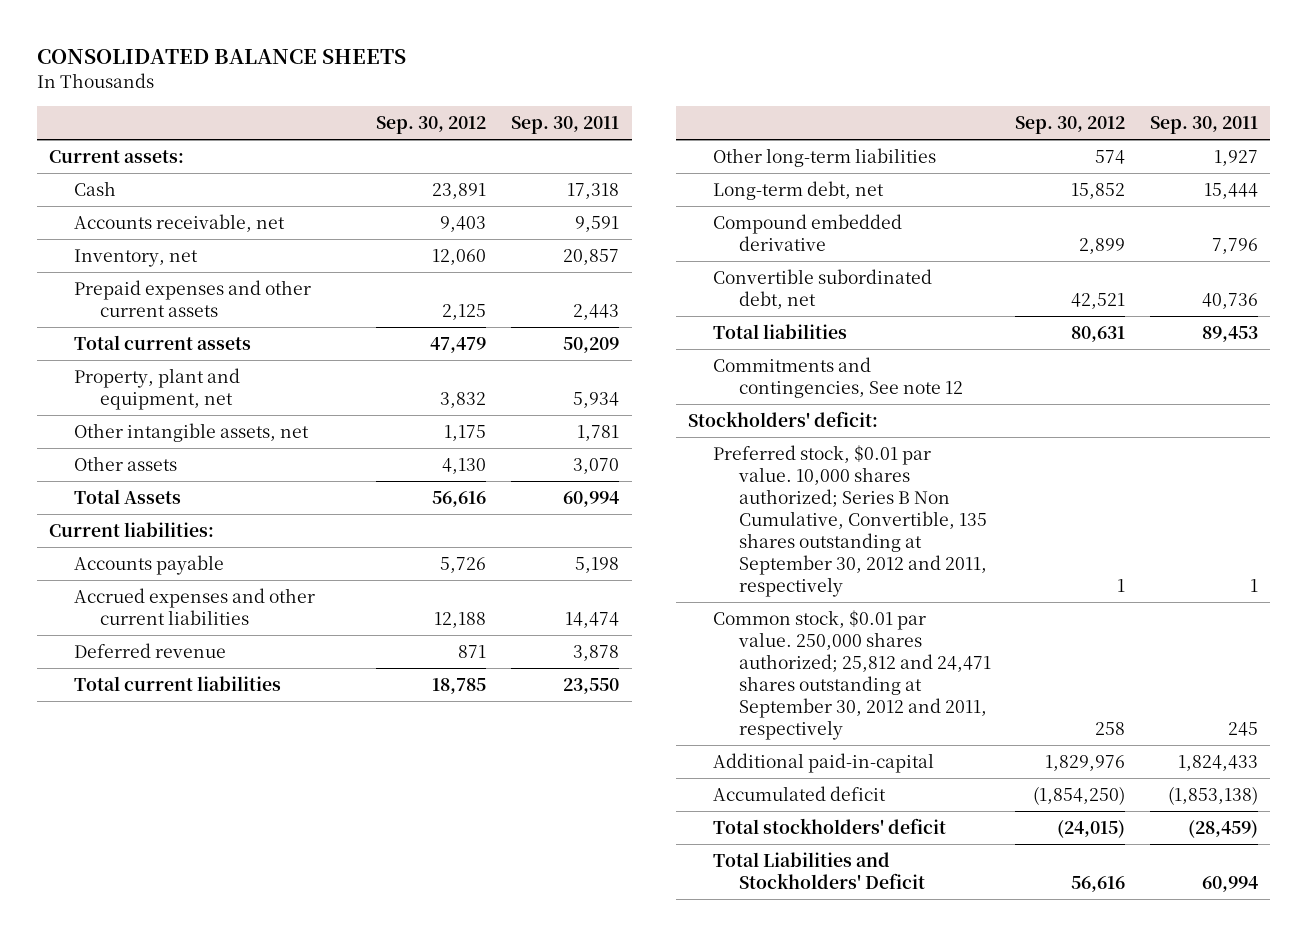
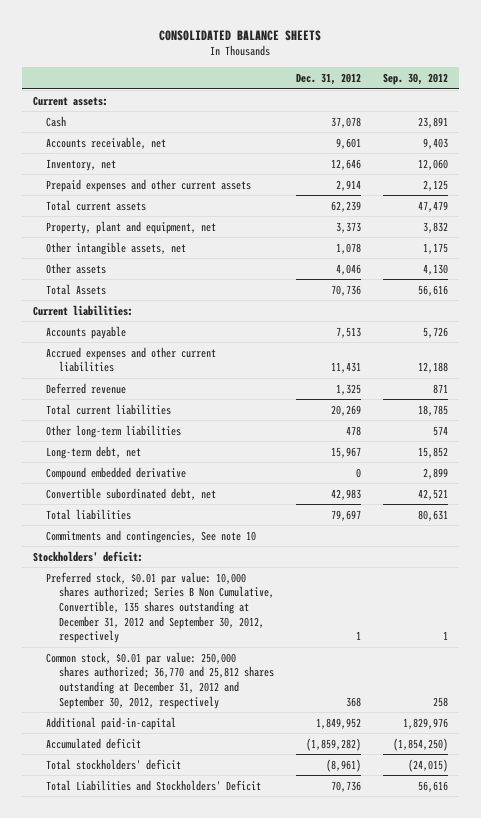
- | Sep. 30, 2012 | Sep. 30, 2011
+ | Dec. 31, 2012 | Sep. 30, 2012
- Commitments and contingencies, See note 12
+ Commitments and contingencies, See note 10
- Preferred stock, $0.01 par value. 10,000 shares authorized; Series B Non Cumulative, Convertible, 135 shares outstanding at September 30, 2012 and 2011, respectively | 1 | 1
- Common stock, $0.01 par value. 250,000 shares authorized; 25,812 and 24,471 shares outstanding at September 30, 2012 and 2011, respectively | 258 | 245
+ Preferred stock, $0.01 par value: 10,000 shares authorized; Series B Non Cumulative, Convertible, 135 shares outstanding at December 31, 2012 and September 30, 2012, respectively | 1 | 1
+ Common stock, $0.01 par value: 250,000 shares authorized; 36,770 and 25,812 shares outstanding at December 31, 2012 and September 30, 2012, respectively | 368 | 258

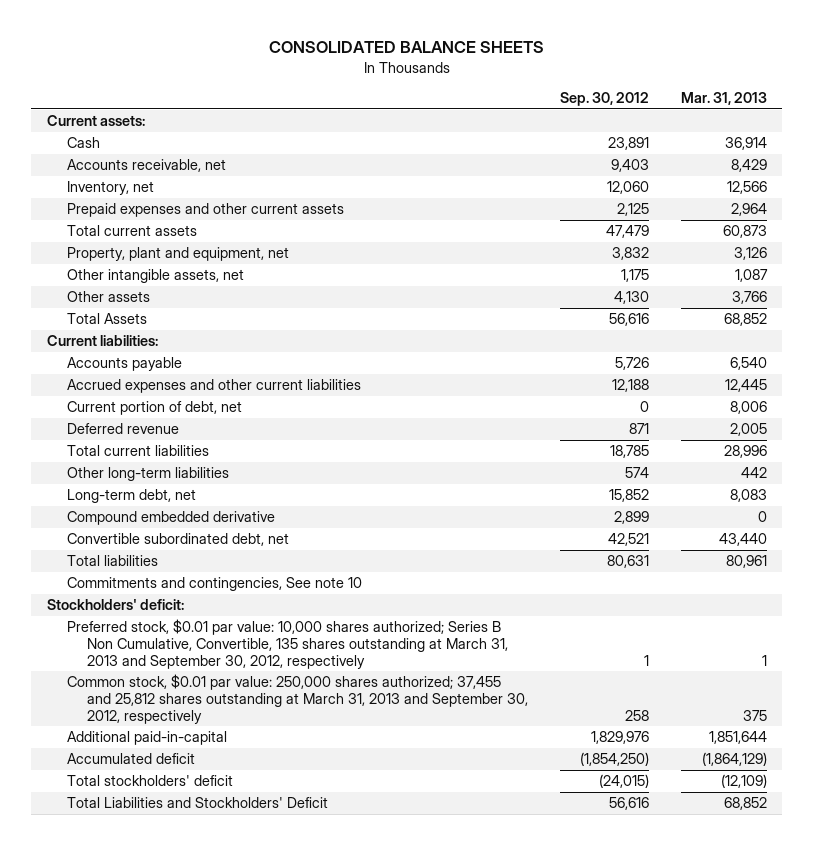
- | Dec. 31, 2012 | Sep. 30, 2012
+ | Sep. 30, 2012 | Mar. 31, 2013
+ Current portion of debt, net | 0 | 8,006
- Preferred stock, $0.01 par value: 10,000 shares authorized; Series B Non Cumulative, Convertible, 135 shares outstanding at December 31, 2012 and September 30, 2012, respectively | 1 | 1
- Common stock, $0.01 par value: 250,000 shares authorized; 36,770 and 25,812 shares outstanding at December 31, 2012 and September 30, 2012, respectively | 368 | 258
+ Preferred stock, $0.01 par value: 10,000 shares authorized; Series B Non Cumulative, Convertible, 135 shares outstanding at March 31, 2013 and September 30, 2012, respectively | 1 | 1
+ Common stock, $0.01 par value: 250,000 shares authorized; 37,455 and 25,812 shares outstanding at March 31, 2013 and September 30, 2012, respectively | 258 | 375

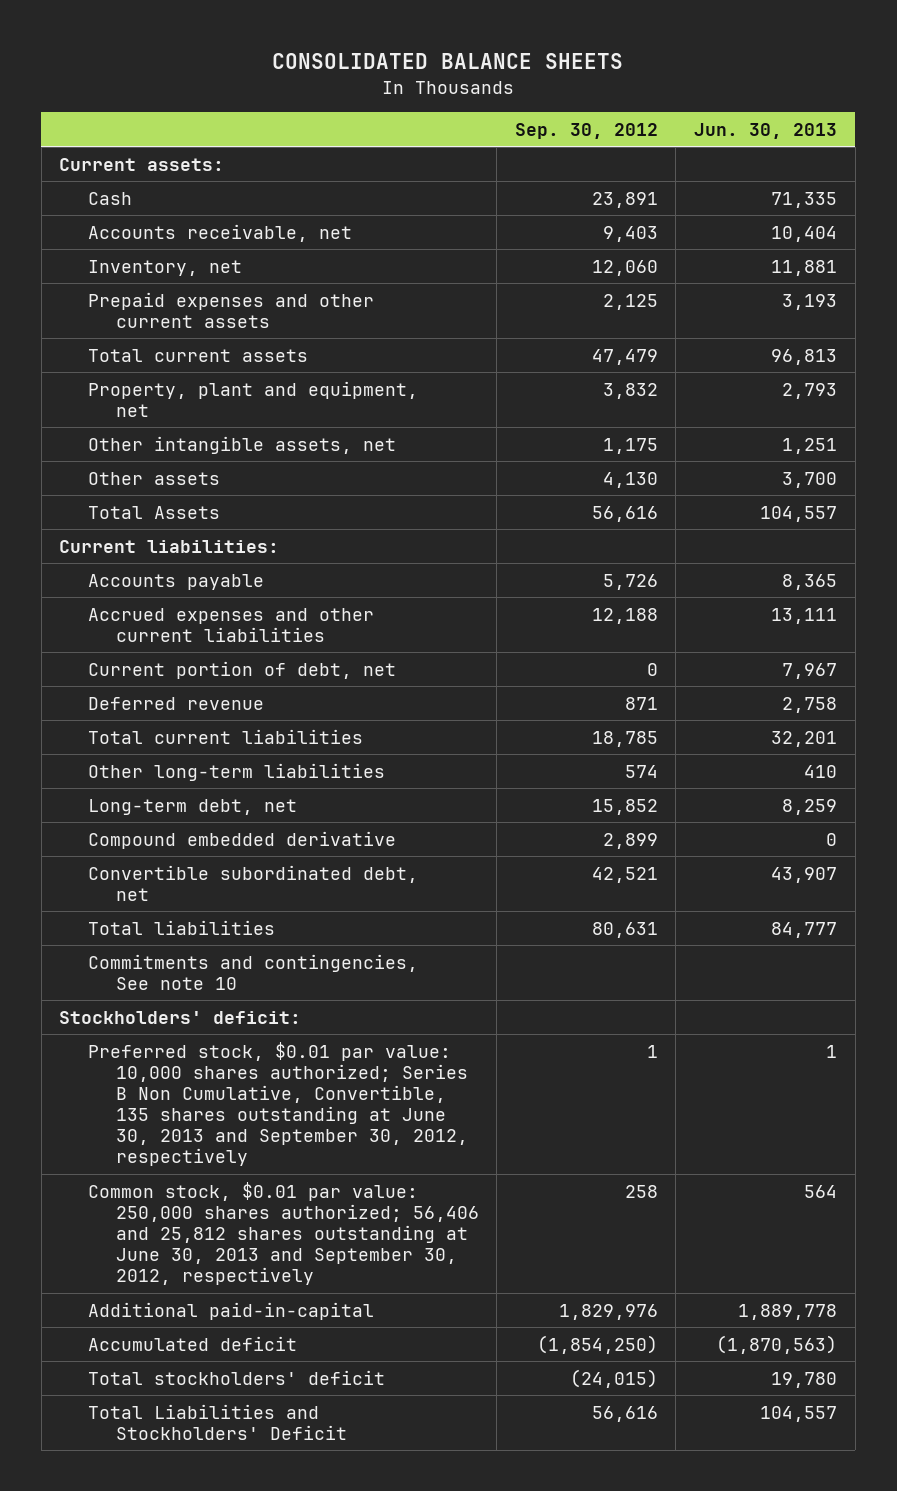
- | Sep. 30, 2012 | Mar. 31, 2013
+ | Sep. 30, 2012 | Jun. 30, 2013
- Preferred stock, $0.01 par value: 10,000 shares authorized; Series B Non Cumulative, Convertible, 135 shares outstanding at March 31, 2013 and September 30, 2012, respectively | 1 | 1
- Common stock, $0.01 par value: 250,000 shares authorized; 37,455 and 25,812 shares outstanding at March 31, 2013 and September 30, 2012, respectively | 258 | 375
+ Preferred stock, $0.01 par value: 10,000 shares authorized; Series B Non Cumulative, Convertible, 135 shares outstanding at June 30, 2013 and September 30, 2012, respectively | 1 | 1
+ Common stock, $0.01 par value: 250,000 shares authorized; 56,406 and 25,812 shares outstanding at June 30, 2013 and September 30, 2012, respectively | 258 | 564

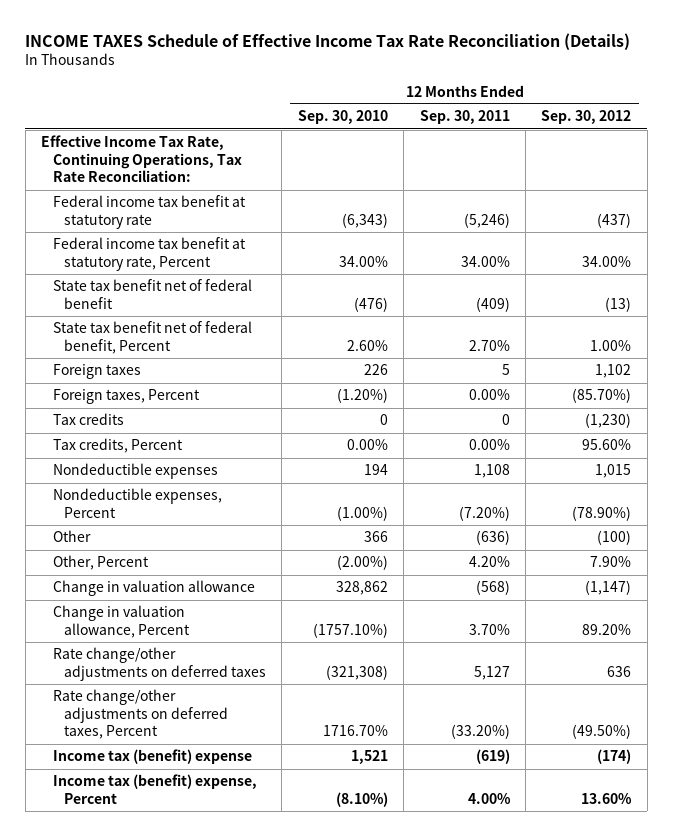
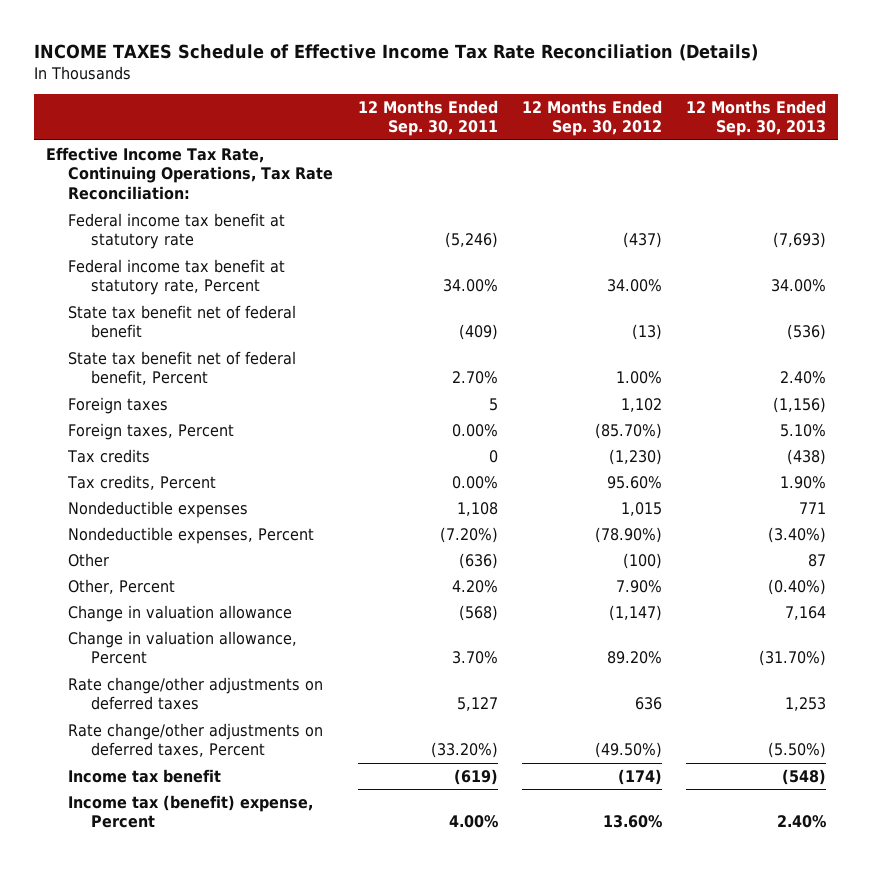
- | 12 Months Ended Sep. 30, 2010 | 12 Months Ended Sep. 30, 2011 | 12 Months Ended Sep. 30, 2012
+ | 12 Months Ended Sep. 30, 2011 | 12 Months Ended Sep. 30, 2012 | 12 Months Ended Sep. 30, 2013
- Income tax (benefit) expense | 1,521 | (619) | (174)
+ Income tax benefit | (619) | (174) | (548)

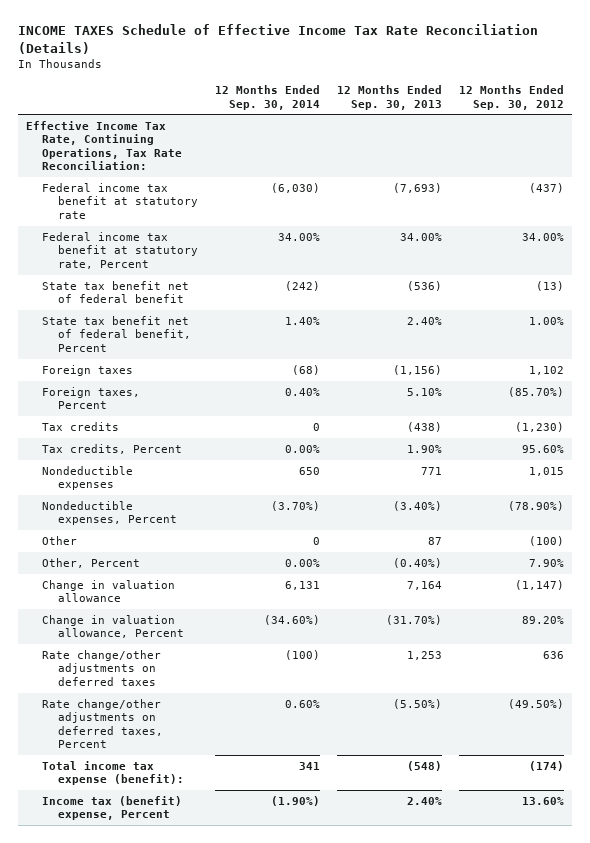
- | 12 Months Ended Sep. 30, 2011 | 12 Months Ended Sep. 30, 2012 | 12 Months Ended Sep. 30, 2013
+ | 12 Months Ended Sep. 30, 2014 | 12 Months Ended Sep. 30, 2013 | 12 Months Ended Sep. 30, 2012
- Income tax benefit | (619) | (174) | (548)
+ Total income tax expense (benefit): | 341 | (548) | (174)

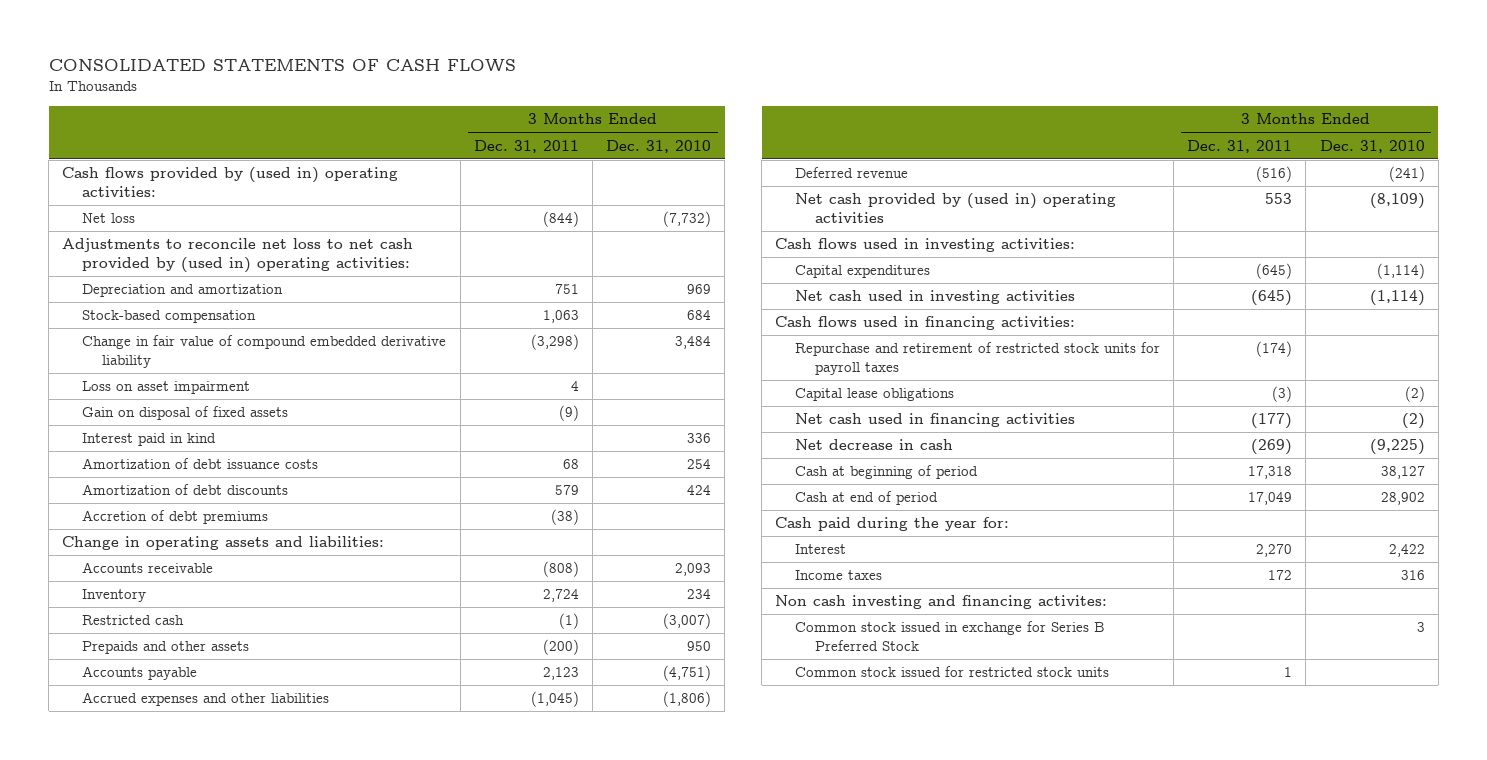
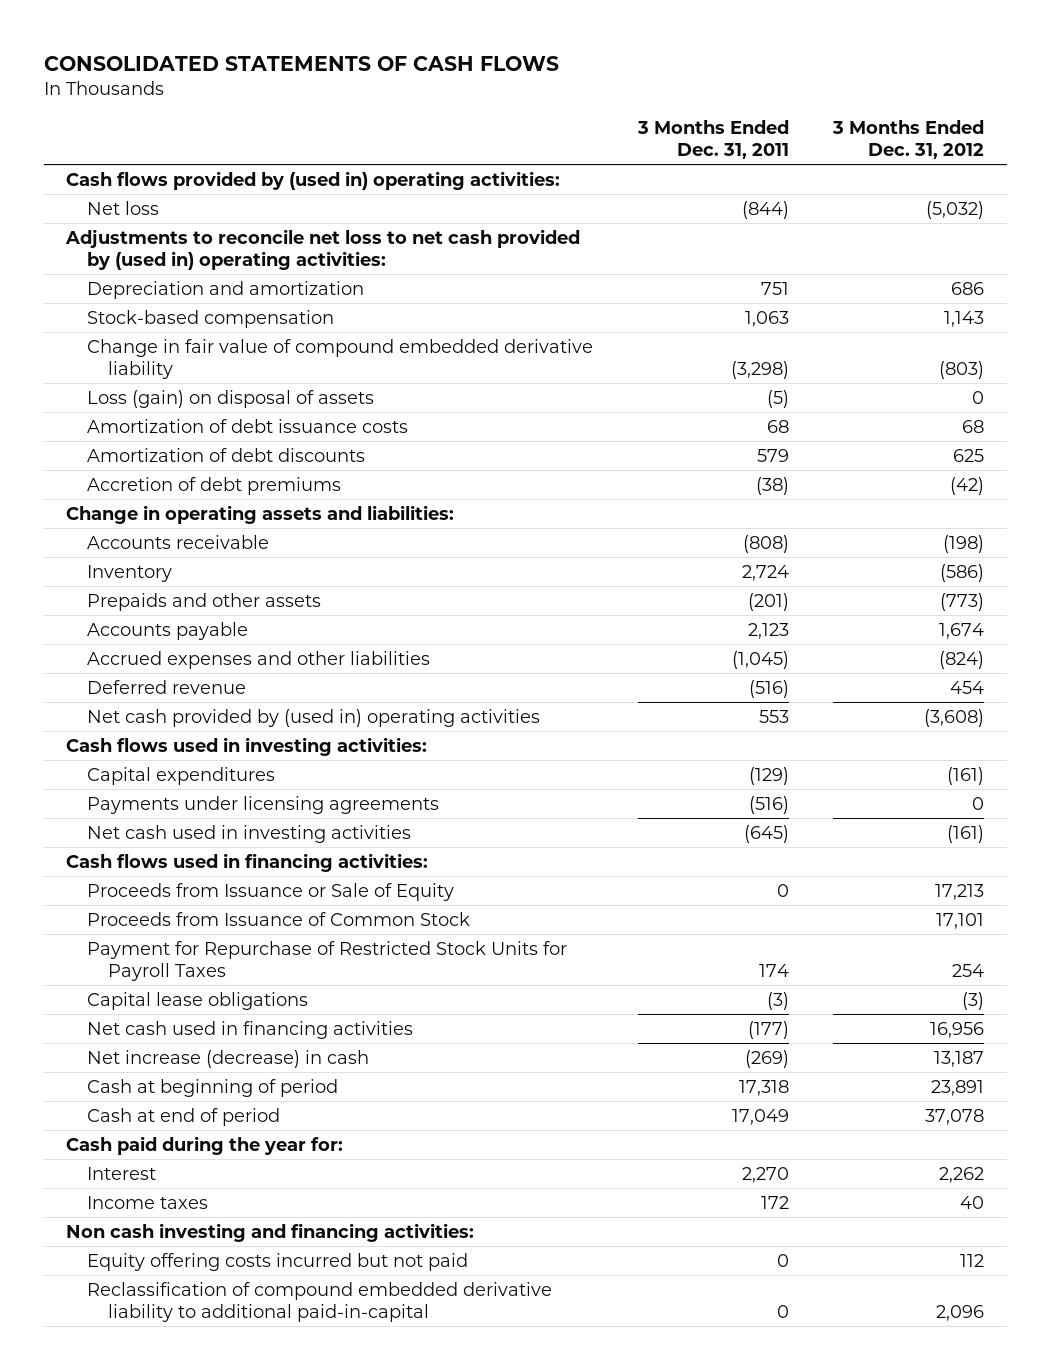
- | 3 Months Ended Dec. 31, 2011 | 3 Months Ended Dec. 31, 2010
+ | 3 Months Ended Dec. 31, 2011 | 3 Months Ended Dec. 31, 2012
- Loss on asset impairment | 4 |
- Gain on disposal of fixed assets | (9) |
- Interest paid in kind | | 336
+ Loss (gain) on disposal of assets | (5) | 0
- Restricted cash | (1) | (3,007)
- Prepaids and other assets | (200) | 950
+ Prepaids and other assets | (201) | (773)
- Capital expenditures | (645) | (1,114)
+ Capital expenditures | (129) | (161)
+ Payments under licensing agreements | (516) | 0
- Repurchase and retirement of restricted stock units for payroll taxes | (174) |
+ Proceeds from Issuance or Sale of Equity | 0 | 17,213
+ Proceeds from Issuance of Common Stock | | 17,101
+ Payment for Repurchase of Restricted Stock Units for Payroll Taxes | 174 | 254
- Net decrease in cash | (269) | (9,225)
+ Net increase (decrease) in cash | (269) | 13,187
- Non cash investing and financing activites:
- Common stock issued in exchange for Series B Preferred Stock | | 3
- Common stock issued for restricted stock units | 1 |
+ Non cash investing and financing activities:
+ Equity offering costs incurred but not paid | 0 | 112
+ Reclassification of compound embedded derivative liability to additional paid-in-capital | 0 | 2,096

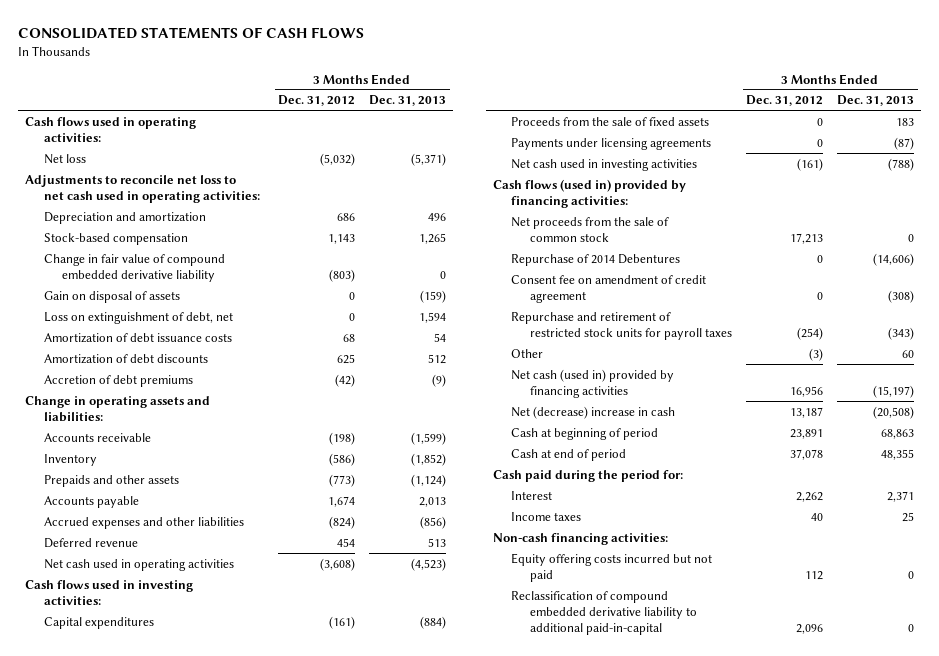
- | 3 Months Ended Dec. 31, 2011 | 3 Months Ended Dec. 31, 2012
+ | 3 Months Ended Dec. 31, 2012 | 3 Months Ended Dec. 31, 2013
- Cash flows provided by (used in) operating activities:
+ Cash flows used in operating activities:
- Adjustments to reconcile net loss to net cash provided by (used in) operating activities:
+ Adjustments to reconcile net loss to net cash used in operating activities:
- Loss (gain) on disposal of assets | (5) | 0
+ Gain on disposal of assets | 0 | (159)
+ Loss on extinguishment of debt, net | 0 | 1,594
- Net cash provided by (used in) operating activities | 553 | (3,608)
+ Net cash used in operating activities | (3,608) | (4,523)
+ Proceeds from the sale of fixed assets | 0 | 183
- Cash flows used in financing activities:
- Proceeds from Issuance or Sale of Equity | 0 | 17,213
- Proceeds from Issuance of Common Stock | | 17,101
- Payment for Repurchase of Restricted Stock Units for Payroll Taxes | 174 | 254
- Capital lease obligations | (3) | (3)
- Net cash used in financing activities | (177) | 16,956
- Net increase (decrease) in cash | (269) | 13,187
+ Cash flows (used in) provided by financing activities:
+ Net proceeds from the sale of common stock | 17,213 | 0
+ Repurchase of 2014 Debentures | 0 | (14,606)
+ Consent fee on amendment of credit agreement | 0 | (308)
+ Repurchase and retirement of restricted stock units for payroll taxes | (254) | (343)
+ Other | (3) | 60
+ Net cash (used in) provided by financing activities | 16,956 | (15,197)
+ Net (decrease) increase in cash | 13,187 | (20,508)
- Cash paid during the year for:
+ Cash paid during the period for:
- Non cash investing and financing activities:
+ Non-cash financing activities:

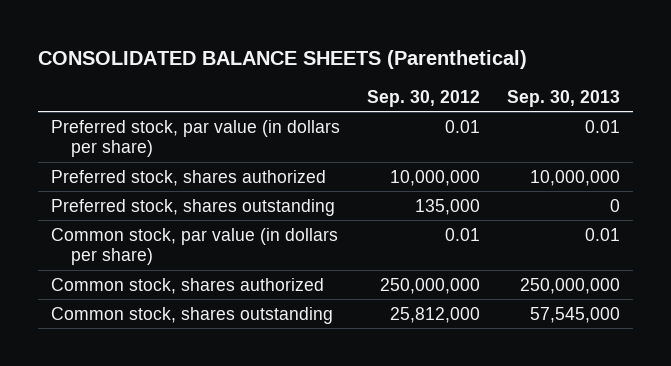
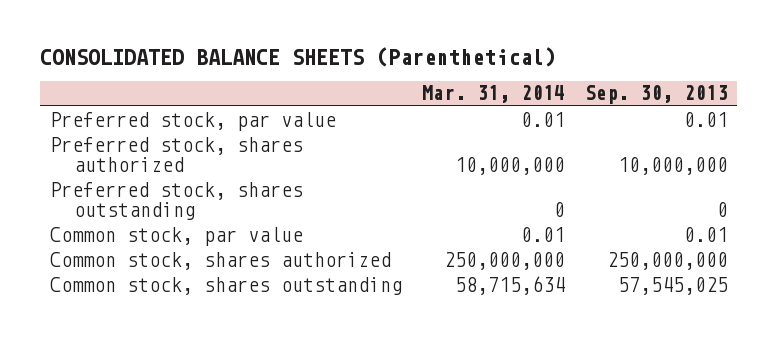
- | Sep. 30, 2012 | Sep. 30, 2013
+ | Mar. 31, 2014 | Sep. 30, 2013
- Preferred stock, par value (in dollars per share) | 0.01 | 0.01
+ Preferred stock, par value | 0.01 | 0.01
- Common stock, par value (in dollars per share) | 0.01 | 0.01
+ Common stock, par value | 0.01 | 0.01
- Common stock, shares outstanding | 25,812,000 | 57,545,000
+ Common stock, shares outstanding | 58,715,634 | 57,545,025

